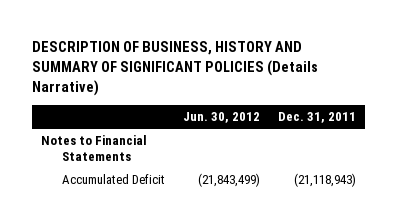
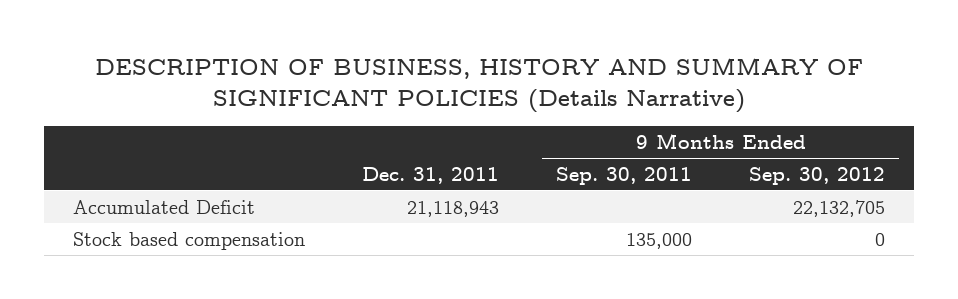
- | Jun. 30, 2012 | Dec. 31, 2011
+ | Dec. 31, 2011 | 9 Months Ended Sep. 30, 2011 | 9 Months Ended Sep. 30, 2012
- Notes to Financial Statements
- Accumulated Deficit | (21,843,499) | (21,118,943)
+ Accumulated Deficit | 21,118,943 | | 22,132,705
+ Stock based compensation | | 135,000 | 0

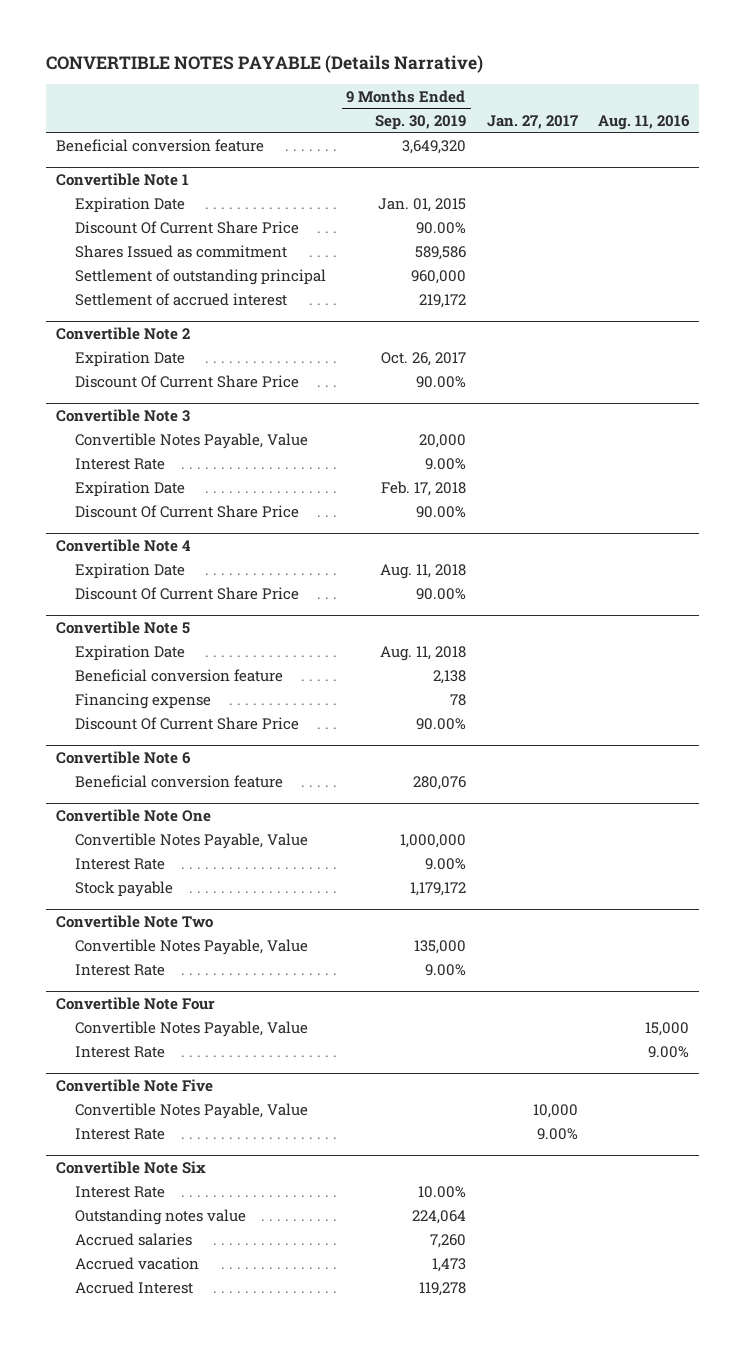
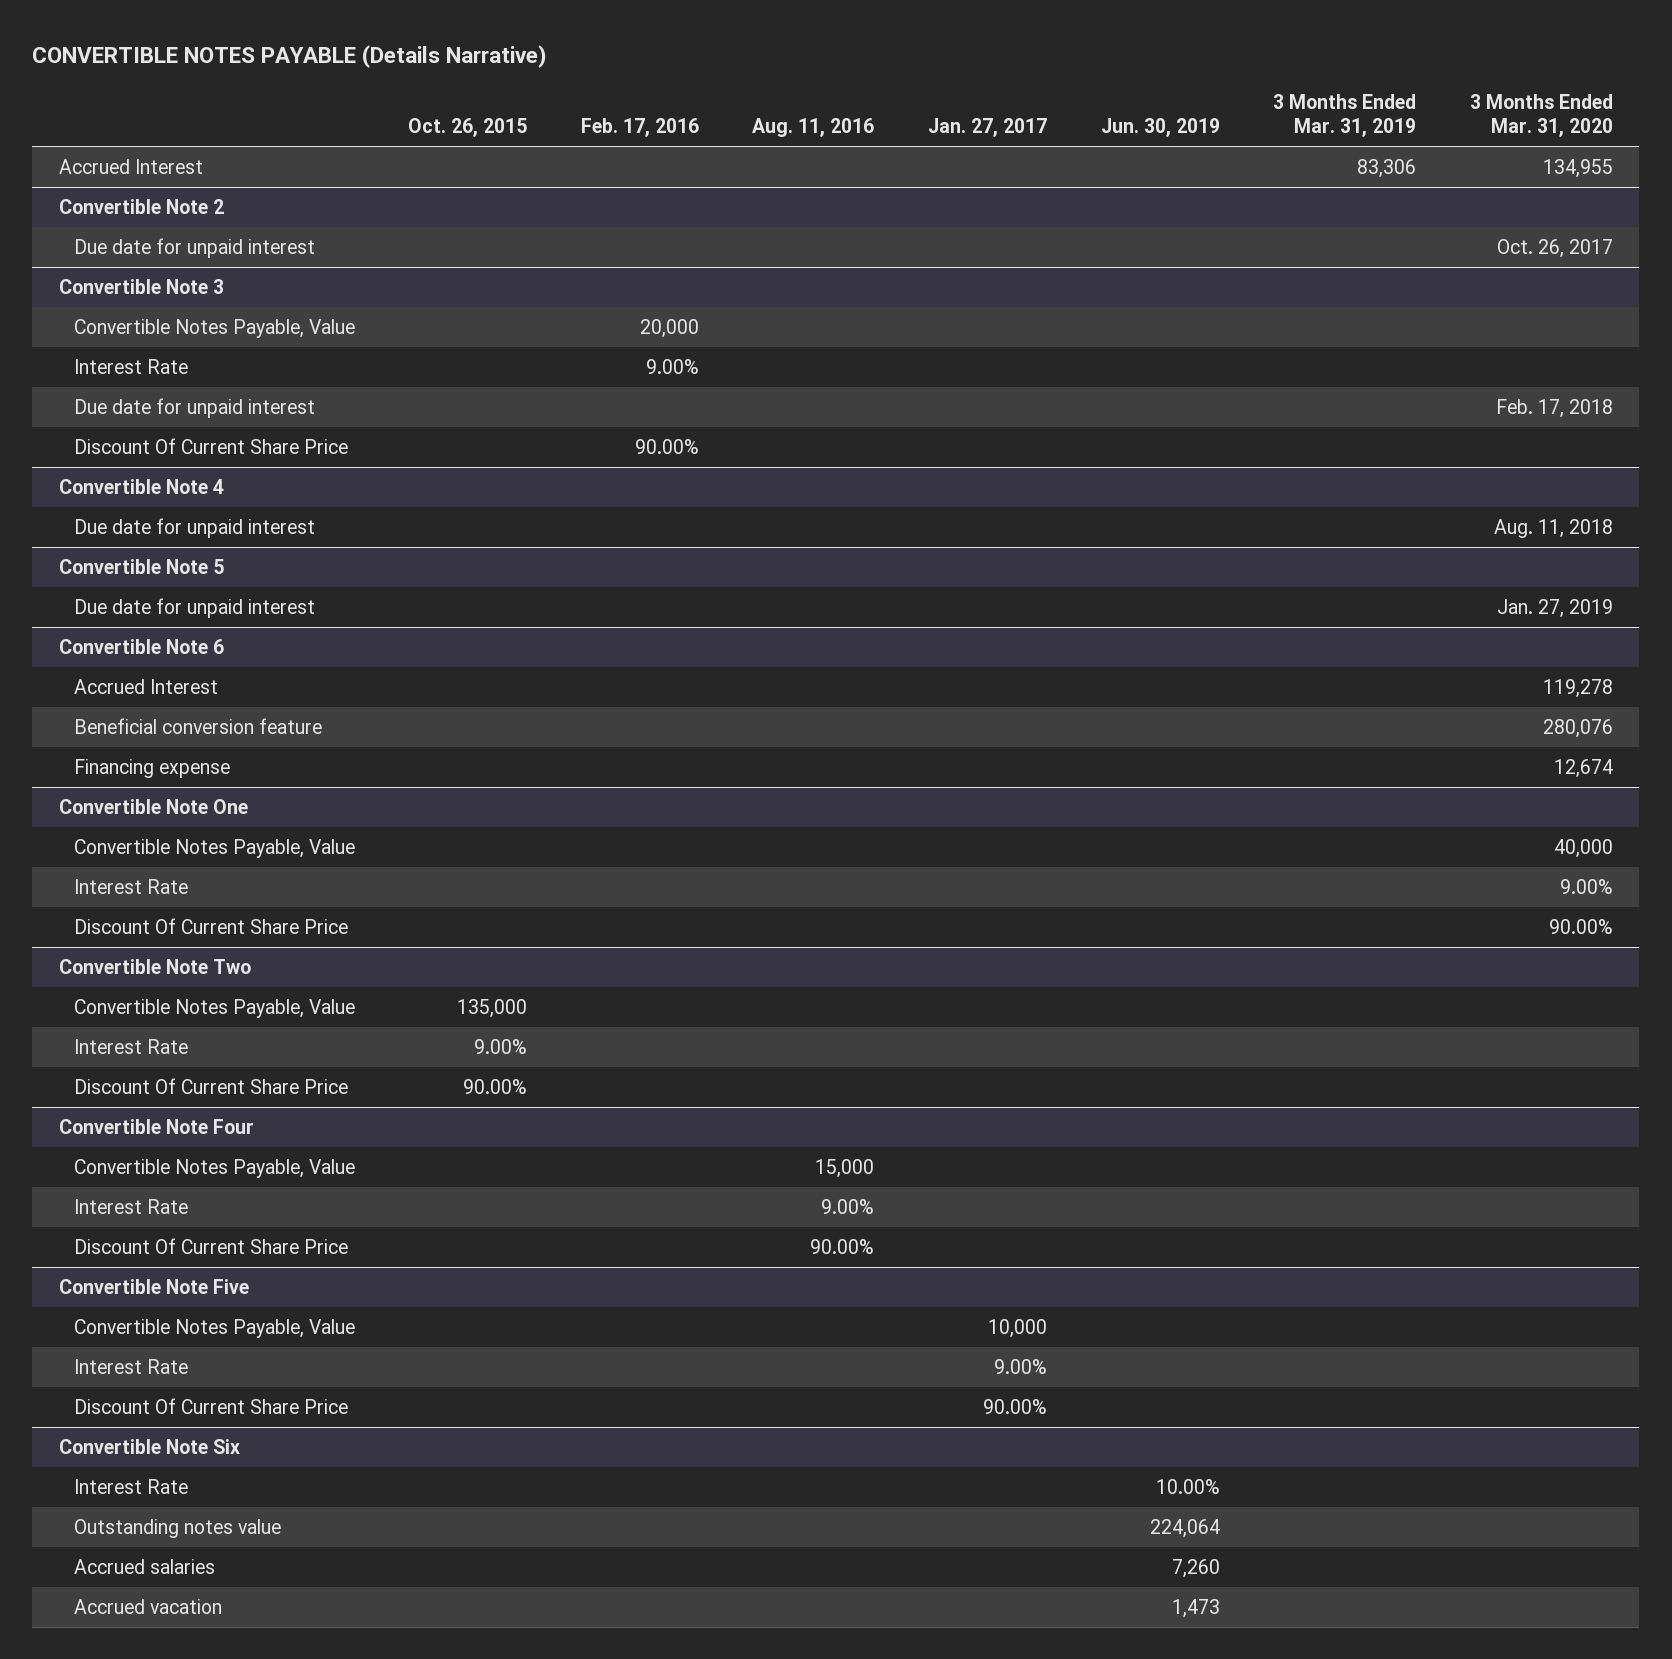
- | 9 Months Ended Sep. 30, 2019 | Jan. 27, 2017 | Aug. 11, 2016
+ | Oct. 26, 2015 | Feb. 17, 2016 | Aug. 11, 2016 | Jan. 27, 2017 | Jun. 30, 2019 | 3 Months Ended Mar. 31, 2019 | 3 Months Ended Mar. 31, 2020
- Beneficial conversion feature | 3,649,320 | |
- Convertible Note 1
- Expiration Date | Jan. 01, 2015 | |
- Discount Of Current Share Price | 90.00% | |
- Shares Issued as commitment | 589,586 | |
- Settlement of outstanding principal | 960,000 | |
- Settlement of accrued interest | 219,172 | |
+ Accrued Interest | | | | | | 83,306 | 134,955
@ Convertible Note 2
- Expiration Date | Oct. 26, 2017 | |
- Discount Of Current Share Price | 90.00% | |
+ Due date for unpaid interest | | | | | | | Oct. 26, 2017
@ Convertible Note 3
- Expiration Date | Feb. 17, 2018 | |
+ Due date for unpaid interest | | | | | | | Feb. 17, 2018
@ Convertible Note 4
- Expiration Date | Aug. 11, 2018 | |
- Discount Of Current Share Price | 90.00% | |
+ Due date for unpaid interest | | | | | | | Aug. 11, 2018
@ Convertible Note 5
- Expiration Date | Aug. 11, 2018 | |
- Beneficial conversion feature | 2,138 | |
- Financing expense | 78 | |
- Discount Of Current Share Price | 90.00% | |
+ Due date for unpaid interest | | | | | | | Jan. 27, 2019
@ Convertible Note 6
+ Accrued Interest | | | | | | | 119,278
+ Financing expense | | | | | | | 12,674
@ Convertible Note One
- Stock payable | 1,179,172 | |
+ Discount Of Current Share Price | | | | | | | 90.00%
@ Convertible Note Two
+ Discount Of Current Share Price | 90.00% | | | | | |
@ Convertible Note Four
+ Discount Of Current Share Price | | | 90.00% | | | |
@ Convertible Note Five
+ Discount Of Current Share Price | | | | 90.00% | | |
@ Convertible Note Six
- Accrued Interest | 119,278 | |

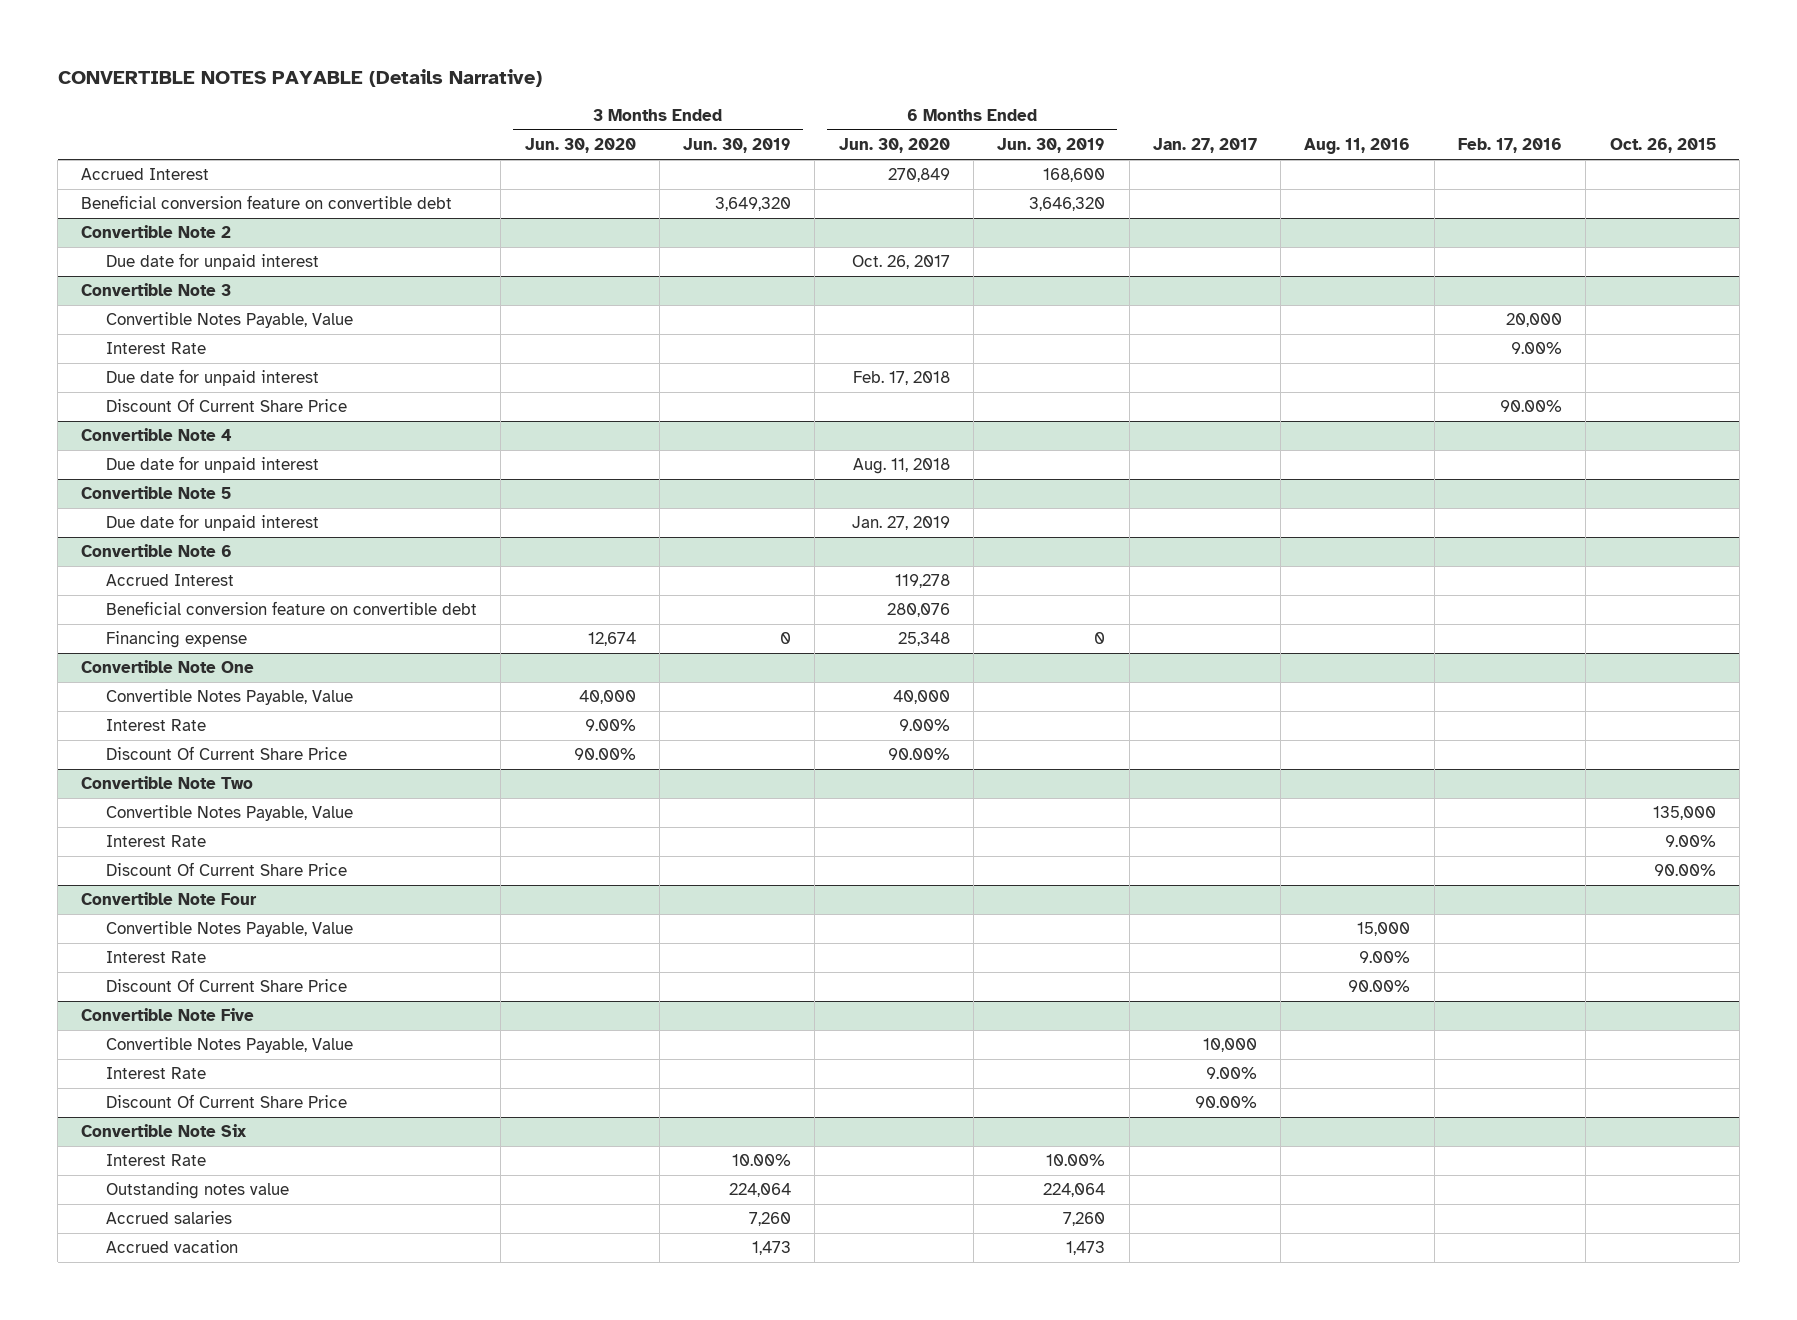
- | Oct. 26, 2015 | Feb. 17, 2016 | Aug. 11, 2016 | Jan. 27, 2017 | Jun. 30, 2019 | 3 Months Ended Mar. 31, 2019 | 3 Months Ended Mar. 31, 2020
+ | 3 Months Ended Jun. 30, 2020 | 3 Months Ended Jun. 30, 2019 | 6 Months Ended Jun. 30, 2020 | 6 Months Ended Jun. 30, 2019 | Jan. 27, 2017 | Aug. 11, 2016 | Feb. 17, 2016 | Oct. 26, 2015
+ Beneficial conversion feature on convertible debt | | 3,649,320 | | 3,646,320 | | | |
@ Convertible Note 6
- Beneficial conversion feature | | | | | | | 280,076
+ Beneficial conversion feature on convertible debt | | | 280,076 | | | | |

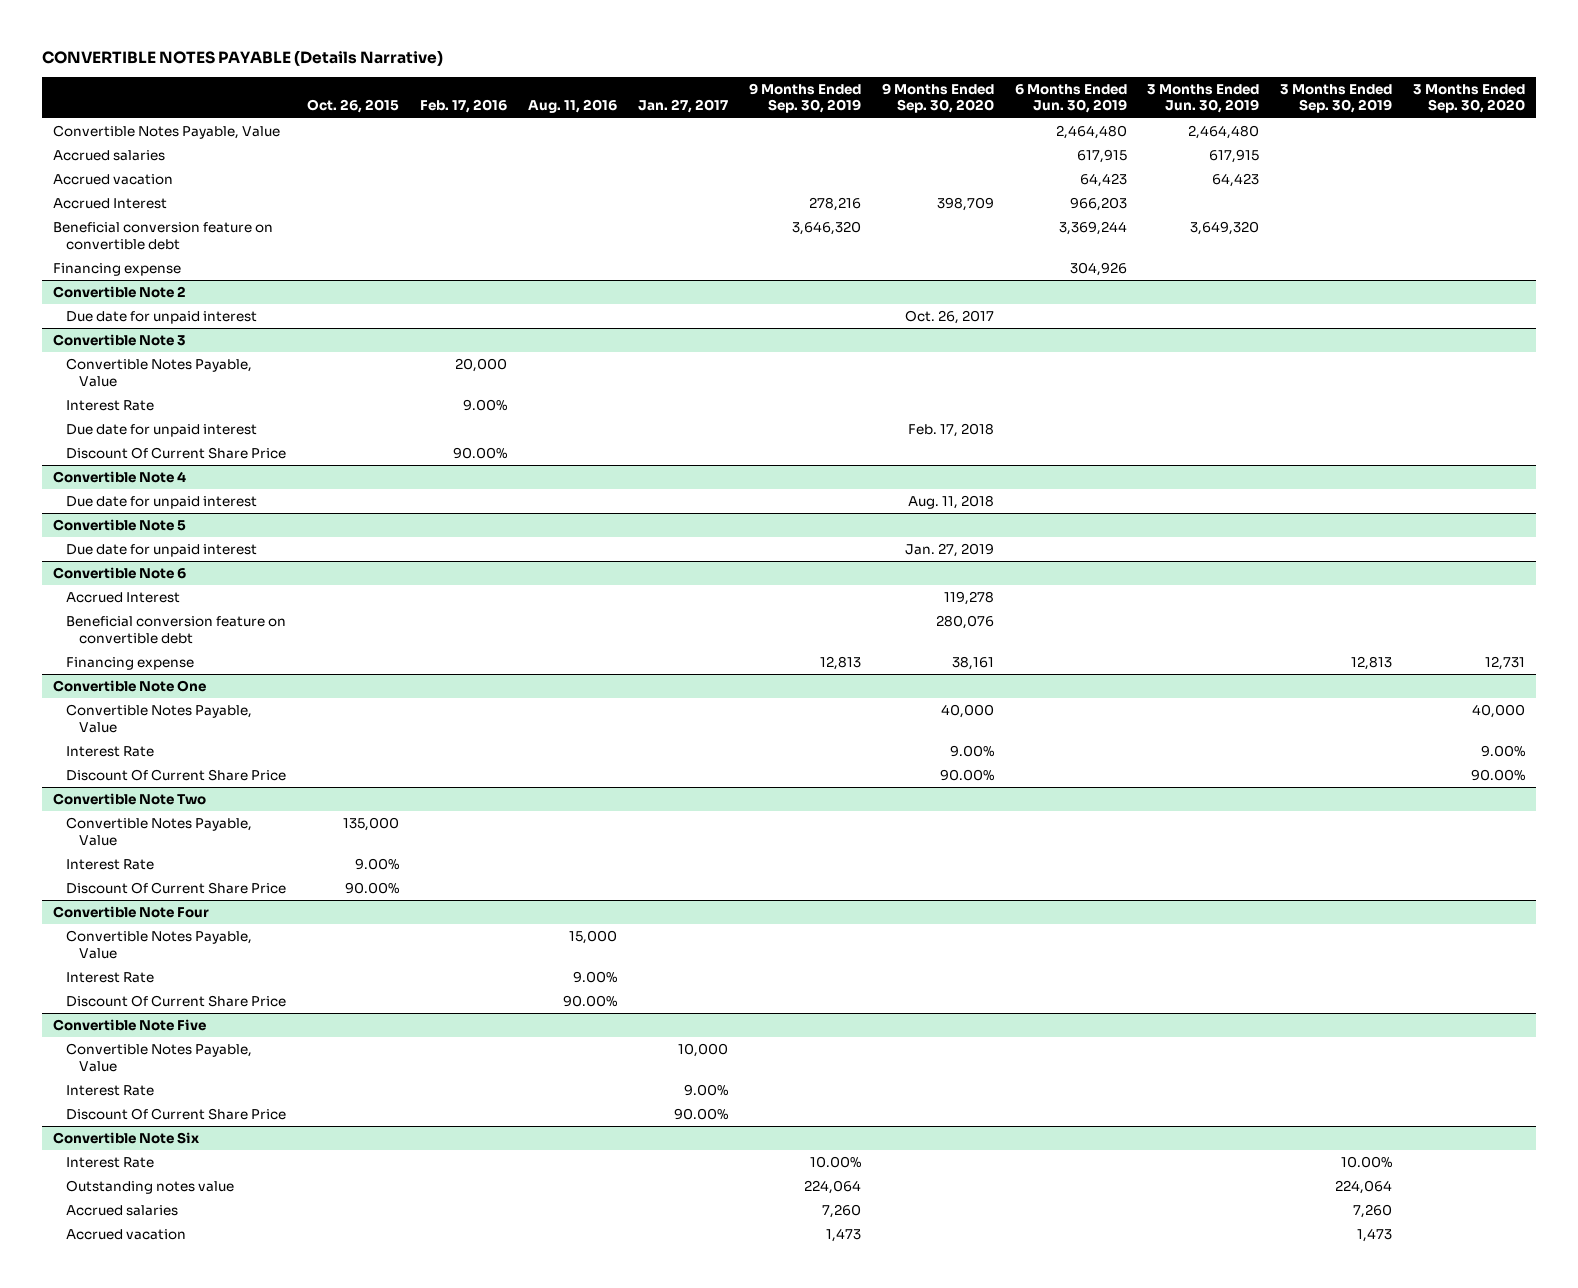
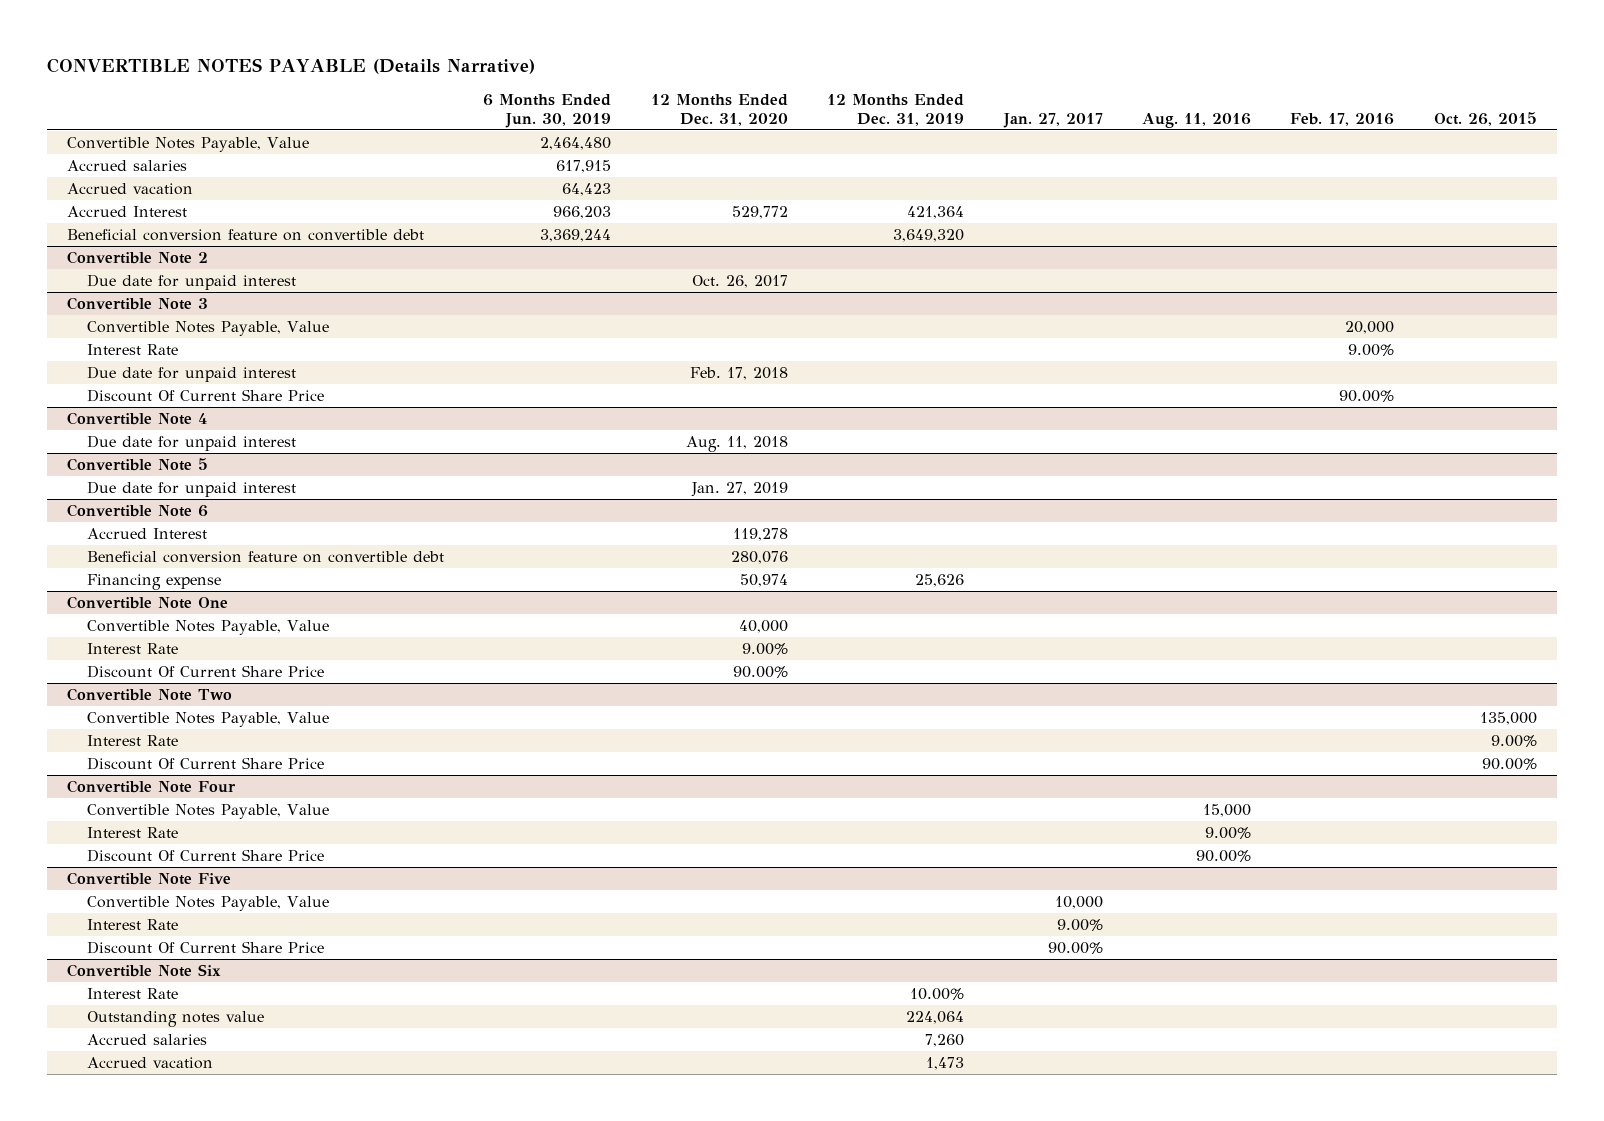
- | Oct. 26, 2015 | Feb. 17, 2016 | Aug. 11, 2016 | Jan. 27, 2017 | 9 Months Ended Sep. 30, 2019 | 9 Months Ended Sep. 30, 2020 | 6 Months Ended Jun. 30, 2019 | 3 Months Ended Jun. 30, 2019 | 3 Months Ended Sep. 30, 2019 | 3 Months Ended Sep. 30, 2020
+ | 6 Months Ended Jun. 30, 2019 | 12 Months Ended Dec. 31, 2020 | 12 Months Ended Dec. 31, 2019 | Jan. 27, 2017 | Aug. 11, 2016 | Feb. 17, 2016 | Oct. 26, 2015
- Financing expense | | | | | | | 304,926 | | |

